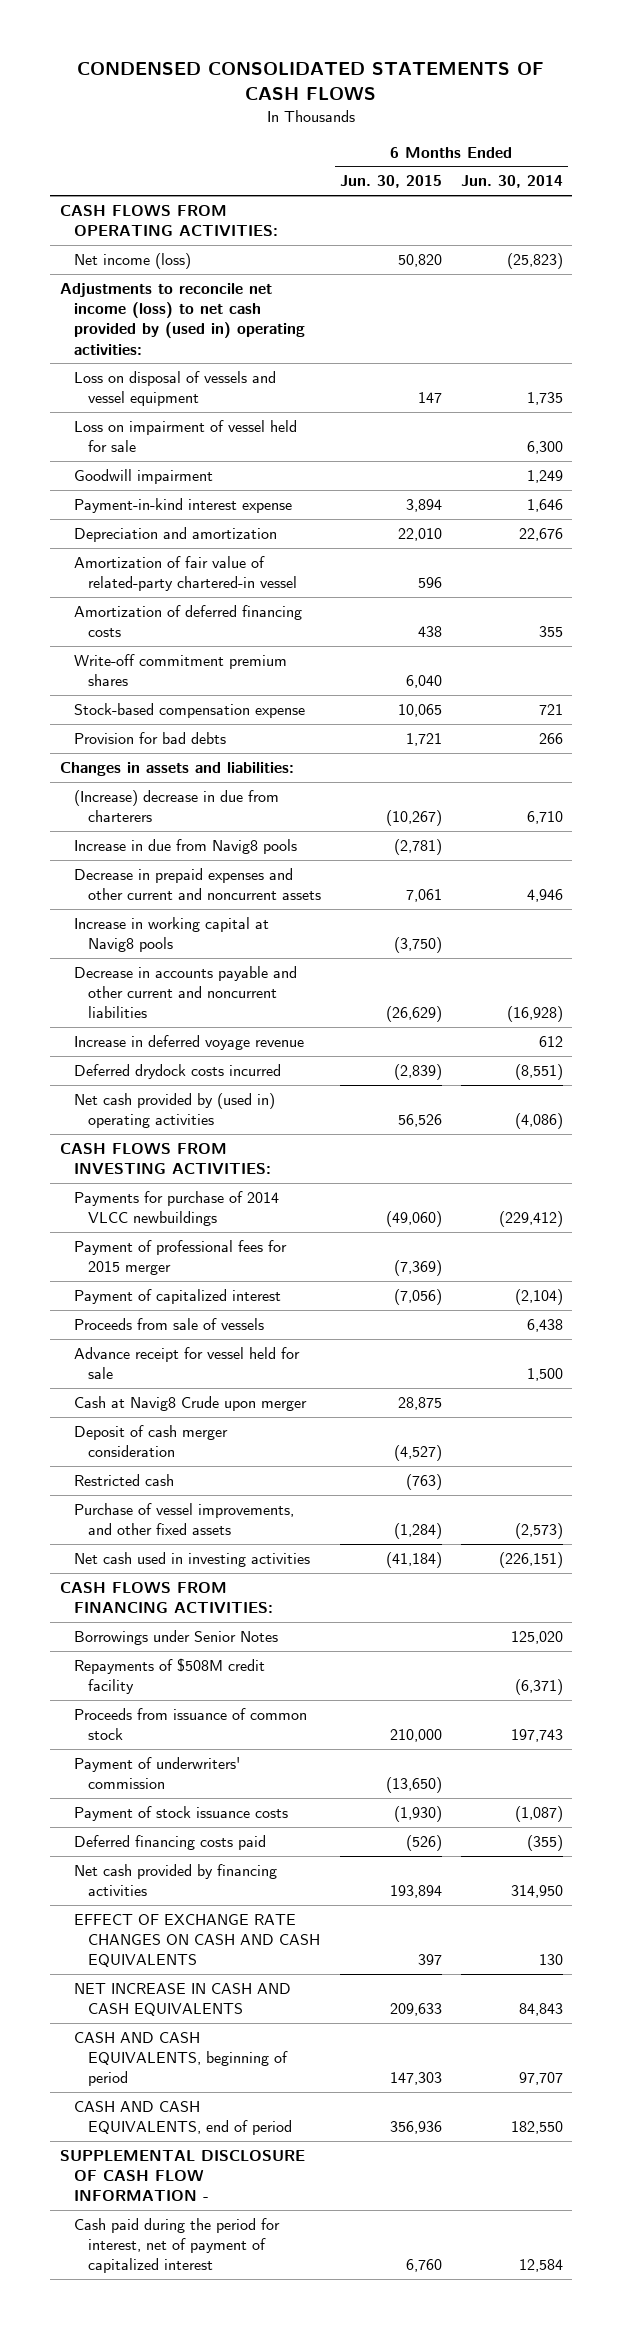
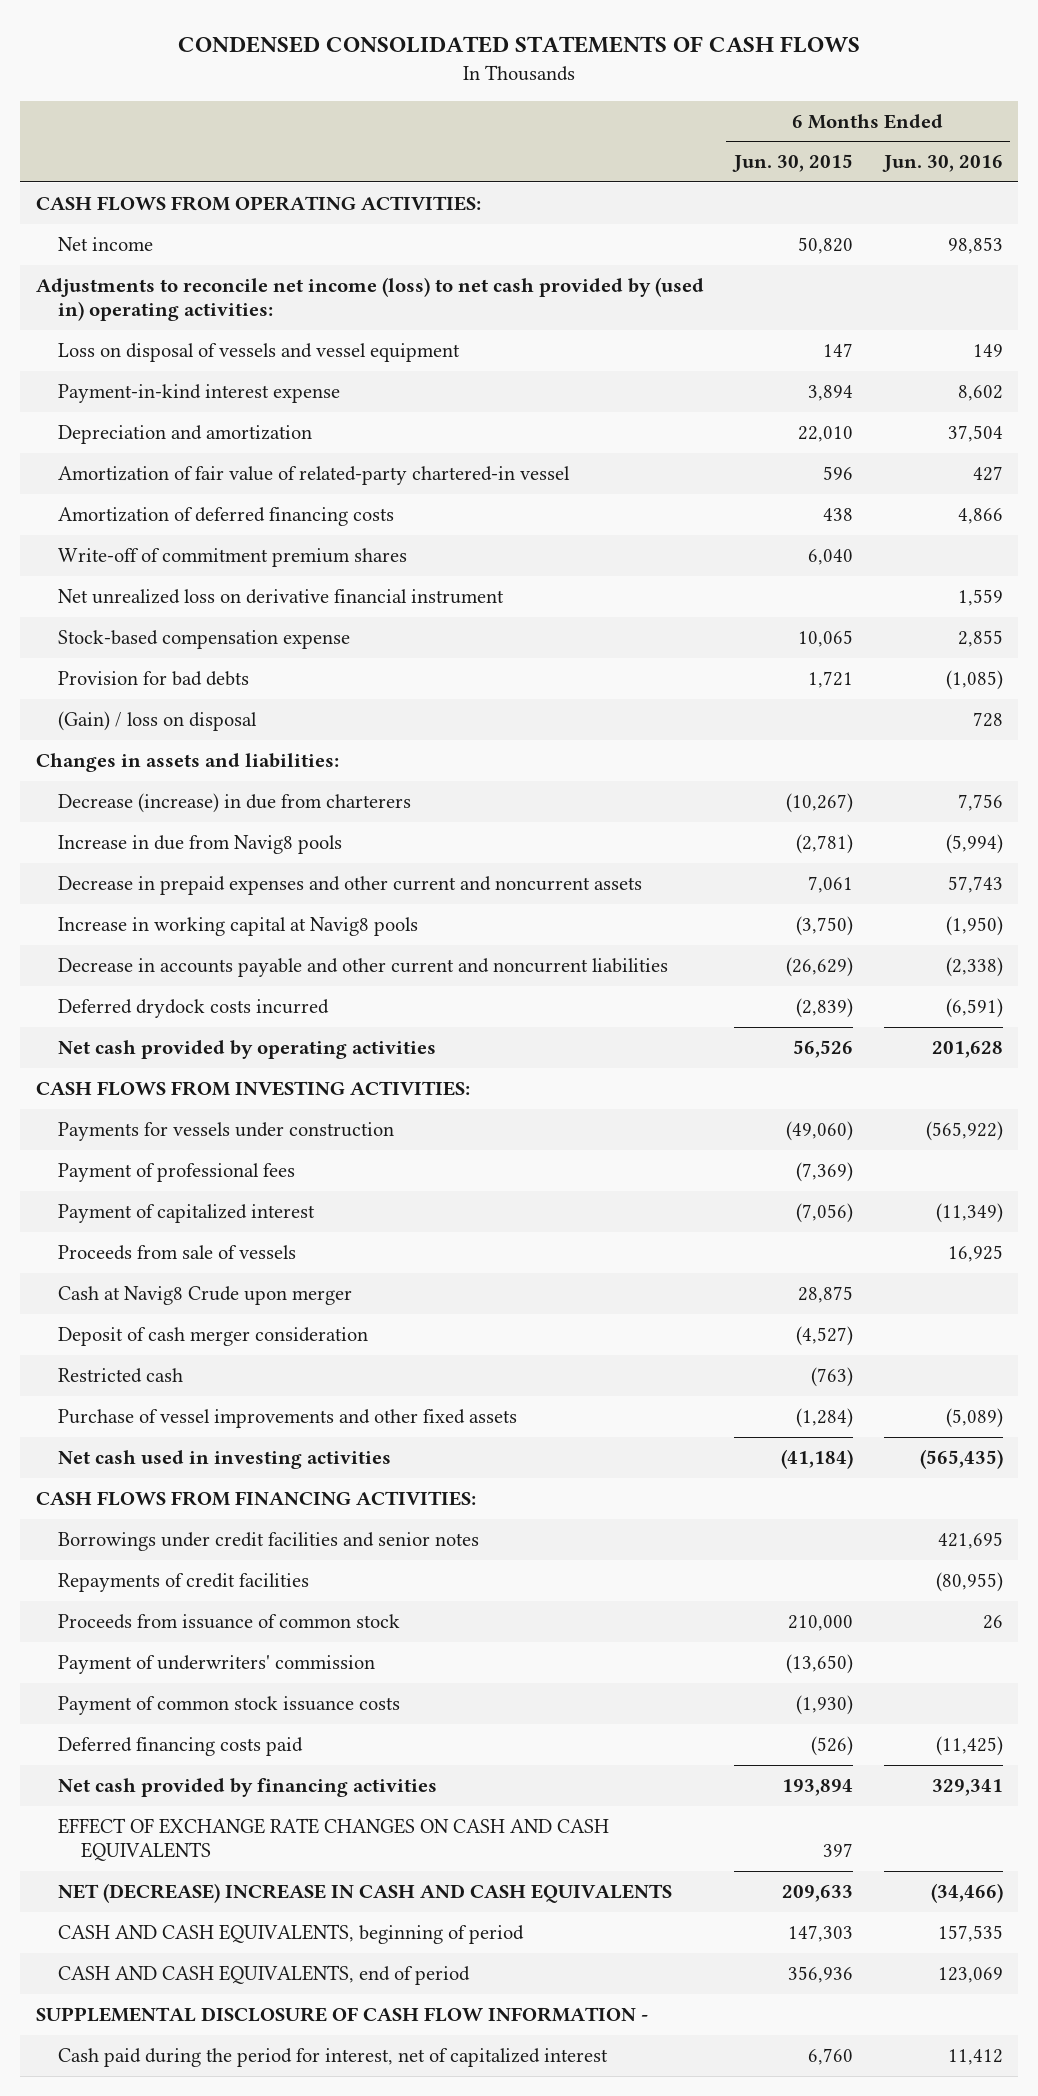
- | 6 Months Ended Jun. 30, 2015 | 6 Months Ended Jun. 30, 2014
+ | 6 Months Ended Jun. 30, 2015 | 6 Months Ended Jun. 30, 2016
- Net income (loss) | 50,820 | (25,823)
+ Net income | 50,820 | 98,853
- Loss on impairment of vessel held for sale | | 6,300
- Goodwill impairment | | 1,249
- Write-off commitment premium shares | 6,040 |
+ Write-off of commitment premium shares | 6,040 |
+ Net unrealized loss on derivative financial instrument | | 1,559
+ (Gain) / loss on disposal | | 728
- (Increase) decrease in due from charterers | (10,267) | 6,710
+ Decrease (increase) in due from charterers | (10,267) | 7,756
- Increase in deferred voyage revenue | | 612
- Net cash provided by (used in) operating activities | 56,526 | (4,086)
+ Net cash provided by operating activities | 56,526 | 201,628
- Payments for purchase of 2014 VLCC newbuildings | (49,060) | (229,412)
- Payment of professional fees for 2015 merger | (7,369) |
+ Payments for vessels under construction | (49,060) | (565,922)
+ Payment of professional fees | (7,369) |
- Advance receipt for vessel held for sale | | 1,500
- Purchase of vessel improvements, and other fixed assets | (1,284) | (2,573)
+ Purchase of vessel improvements and other fixed assets | (1,284) | (5,089)
- Borrowings under Senior Notes | | 125,020
- Repayments of $508M credit facility | | (6,371)
+ Borrowings under credit facilities and senior notes | | 421,695
+ Repayments of credit facilities | | (80,955)
- Payment of stock issuance costs | (1,930) | (1,087)
+ Payment of common stock issuance costs | (1,930) |
- NET INCREASE IN CASH AND CASH EQUIVALENTS | 209,633 | 84,843
+ NET (DECREASE) INCREASE IN CASH AND CASH EQUIVALENTS | 209,633 | (34,466)
- Cash paid during the period for interest, net of payment of capitalized interest | 6,760 | 12,584
+ Cash paid during the period for interest, net of capitalized interest | 6,760 | 11,412

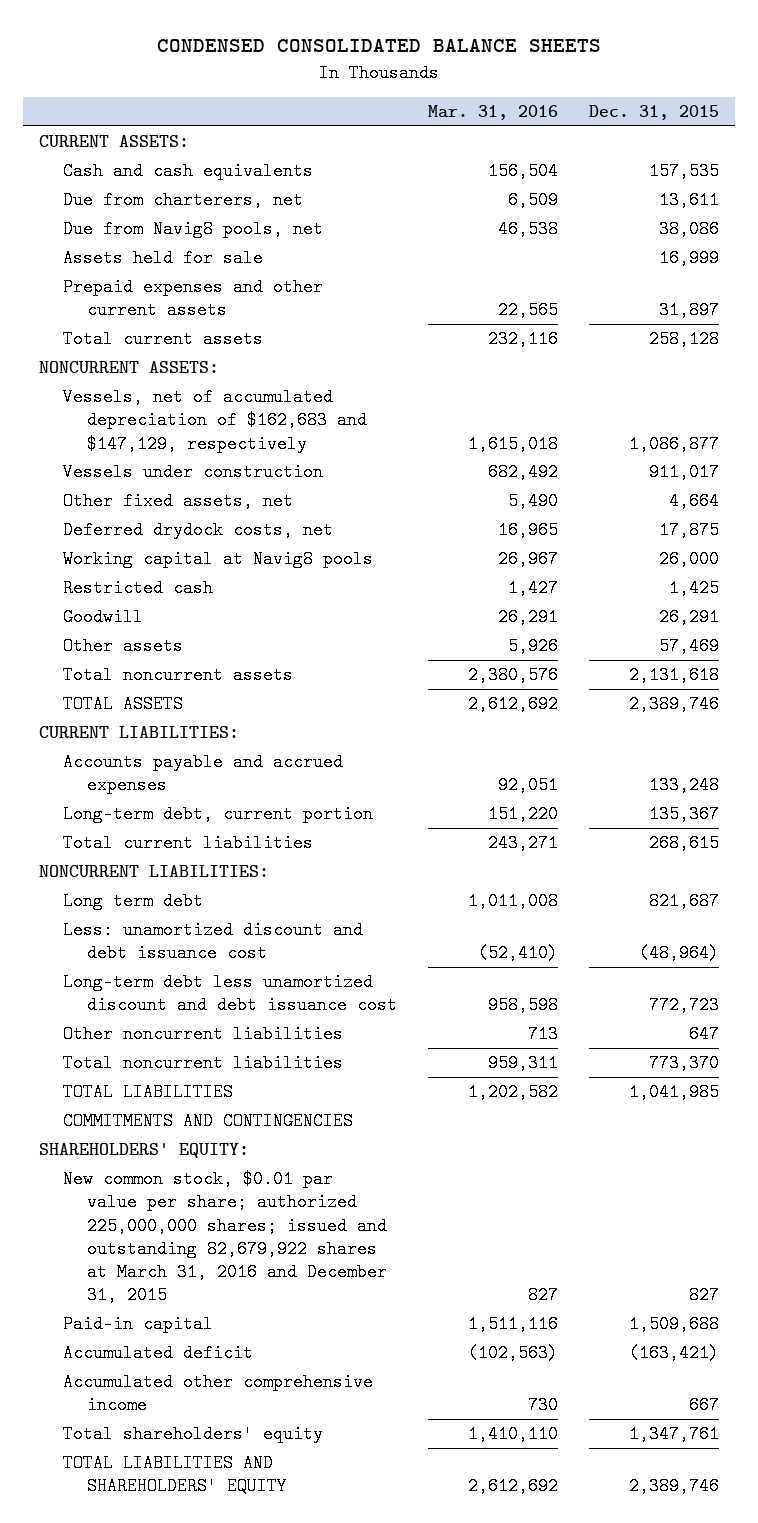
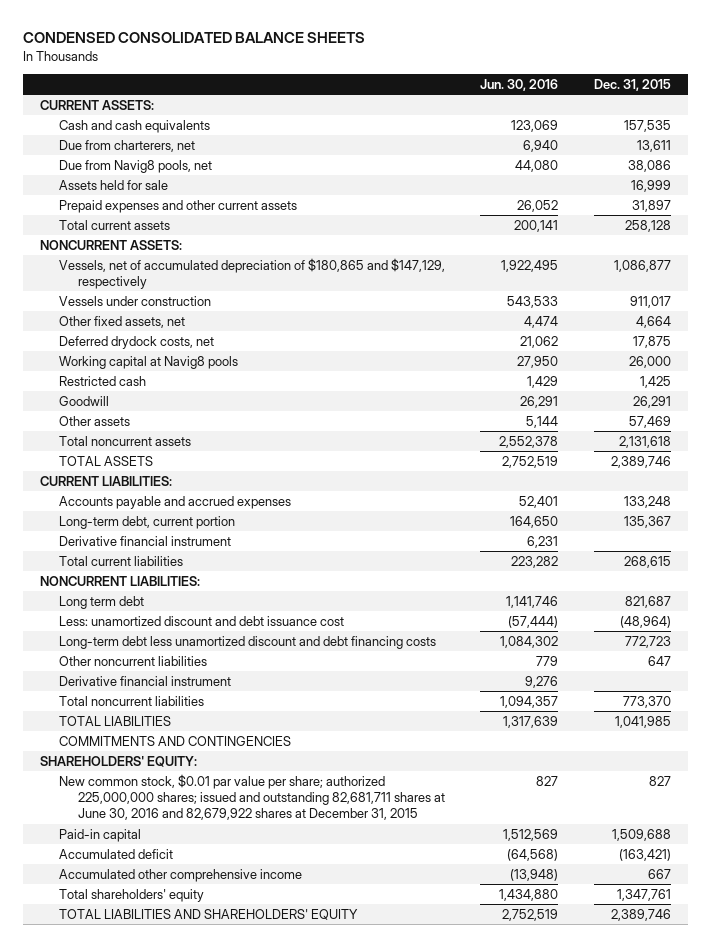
- | Mar. 31, 2016 | Dec. 31, 2015
+ | Jun. 30, 2016 | Dec. 31, 2015
- Vessels, net of accumulated depreciation of $162,683 and $147,129, respectively | 1,615,018 | 1,086,877
+ Vessels, net of accumulated depreciation of $180,865 and $147,129, respectively | 1,922,495 | 1,086,877
+ Derivative financial instrument | 6,231 |
- Long-term debt less unamortized discount and debt issuance cost | 958,598 | 772,723
+ Long-term debt less unamortized discount and debt financing costs | 1,084,302 | 772,723
+ Derivative financial instrument | 9,276 |
- New common stock, $0.01 par value per share; authorized 225,000,000 shares; issued and outstanding 82,679,922 shares at March 31, 2016 and December 31, 2015 | 827 | 827
+ New common stock, $0.01 par value per share; authorized 225,000,000 shares; issued and outstanding 82,681,711 shares at June 30, 2016 and 82,679,922 shares at December 31, 2015 | 827 | 827

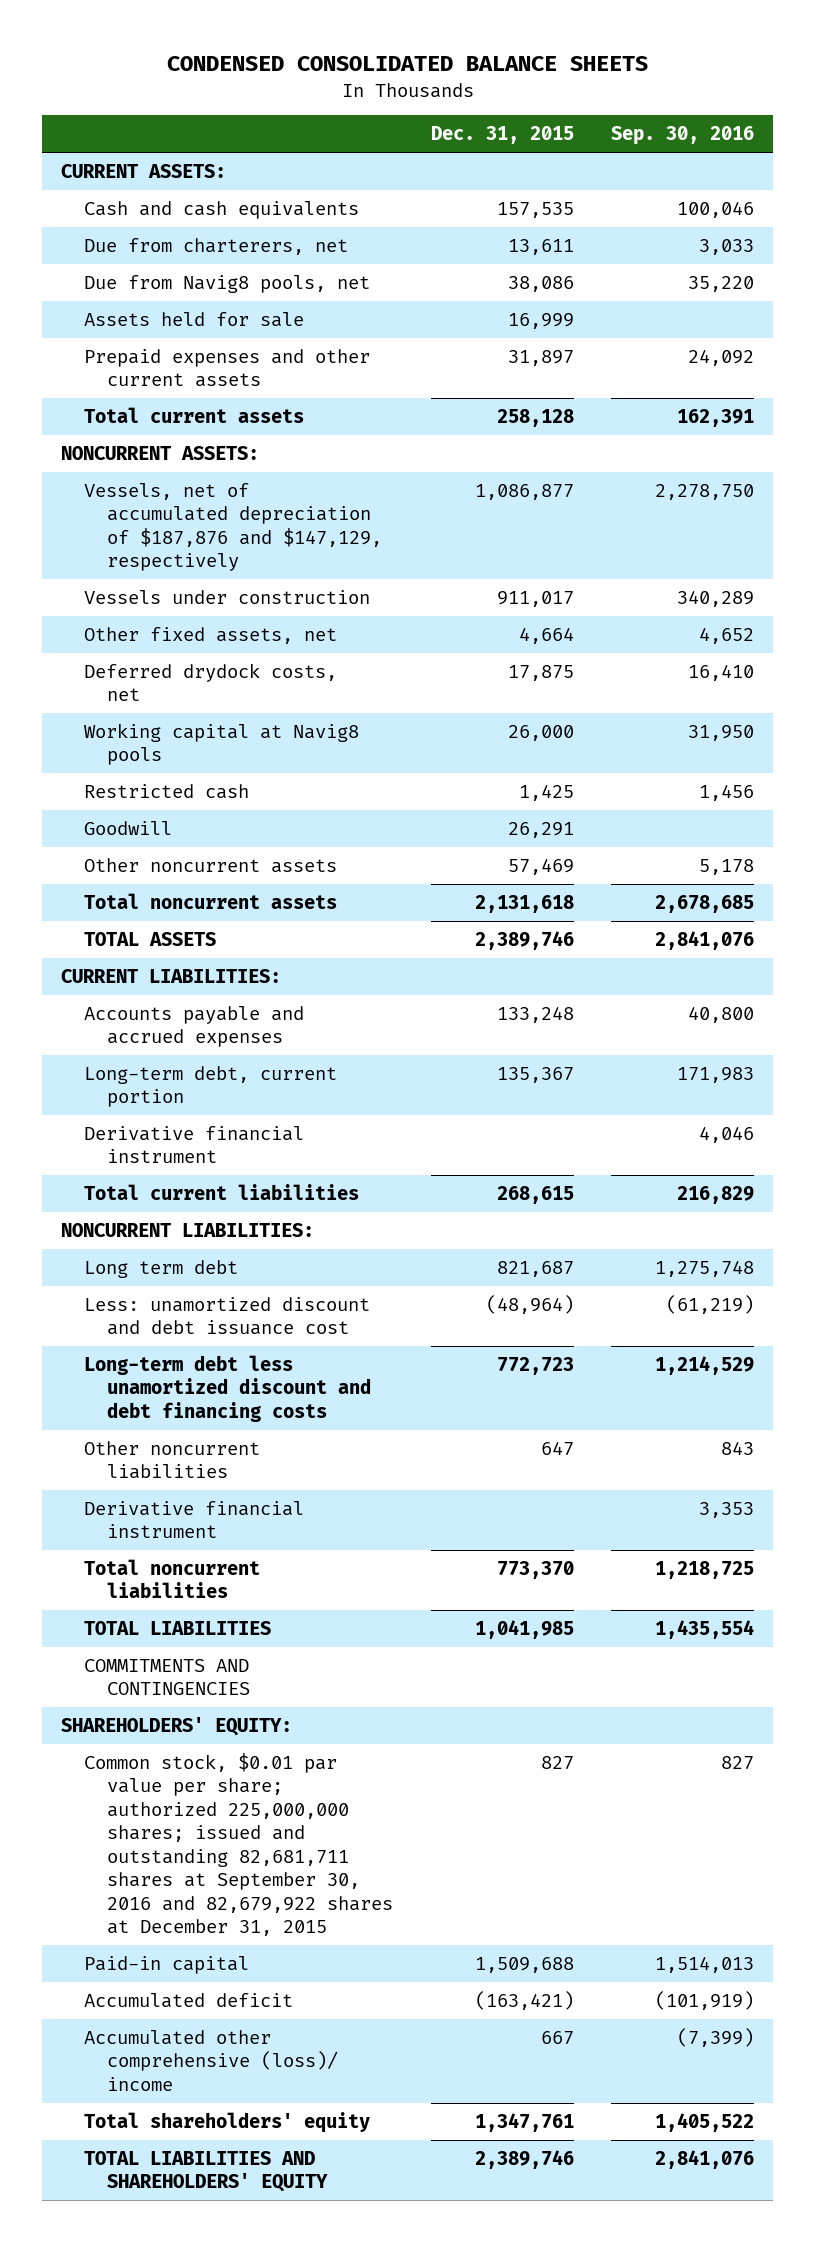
- | Jun. 30, 2016 | Dec. 31, 2015
+ | Dec. 31, 2015 | Sep. 30, 2016
- Vessels, net of accumulated depreciation of $180,865 and $147,129, respectively | 1,922,495 | 1,086,877
+ Vessels, net of accumulated depreciation of $187,876 and $147,129, respectively | 1,086,877 | 2,278,750
- Other assets | 5,144 | 57,469
+ Other noncurrent assets | 57,469 | 5,178
- New common stock, $0.01 par value per share; authorized 225,000,000 shares; issued and outstanding 82,681,711 shares at June 30, 2016 and 82,679,922 shares at December 31, 2015 | 827 | 827
+ Common stock, $0.01 par value per share; authorized 225,000,000 shares; issued and outstanding 82,681,711 shares at September 30, 2016 and 82,679,922 shares at December 31, 2015 | 827 | 827
- Accumulated other comprehensive income | (13,948) | 667
+ Accumulated other comprehensive (loss)/ income | 667 | (7,399)

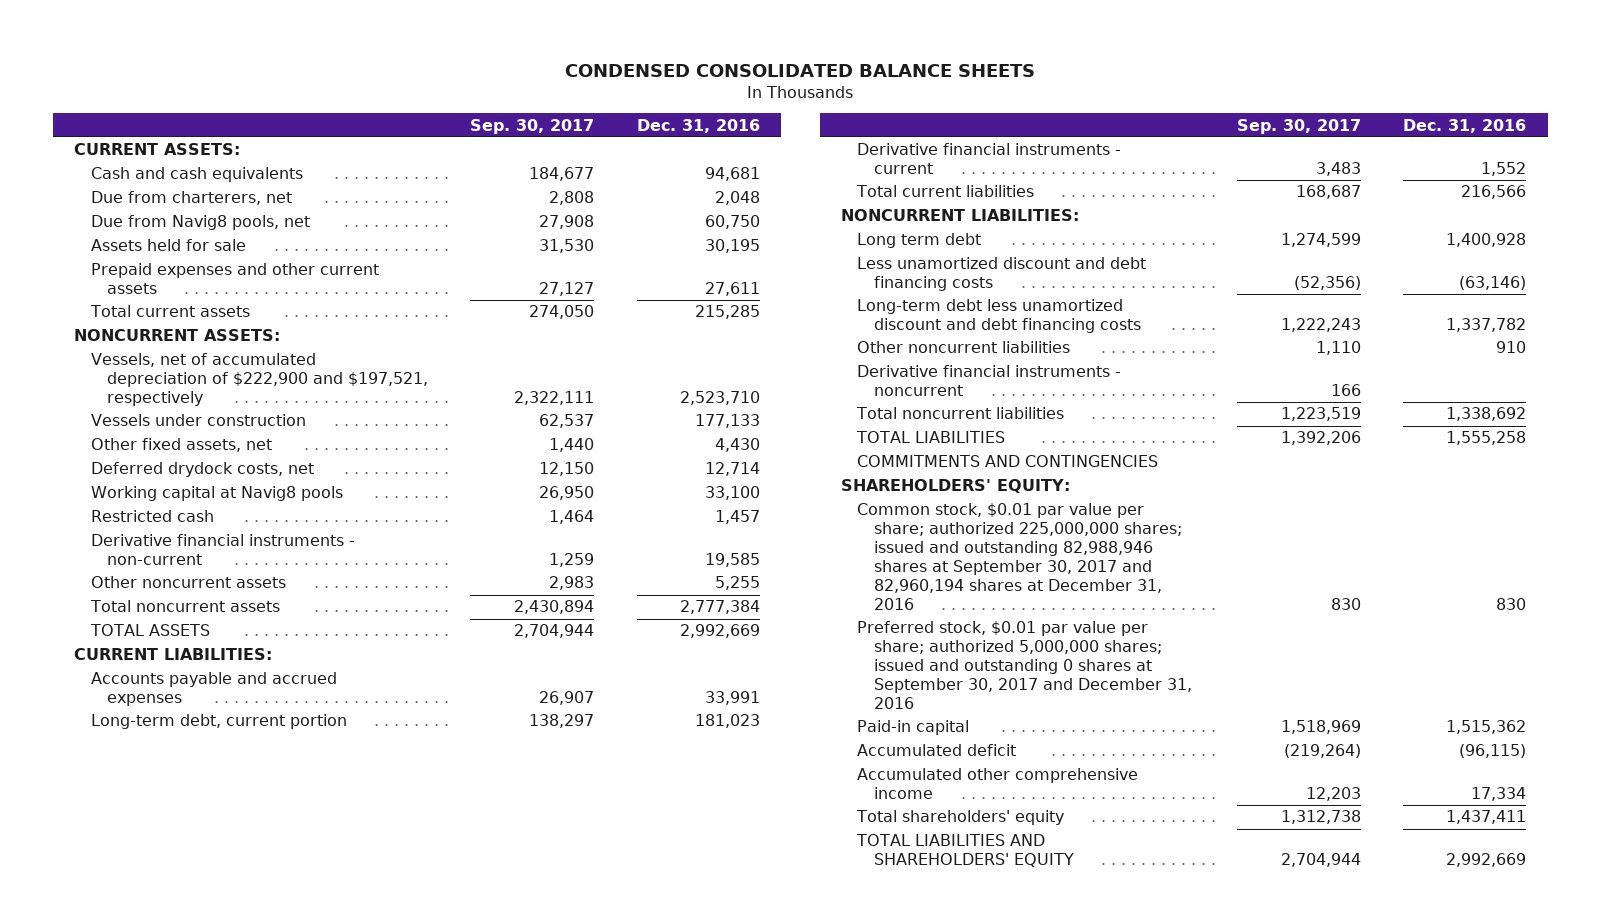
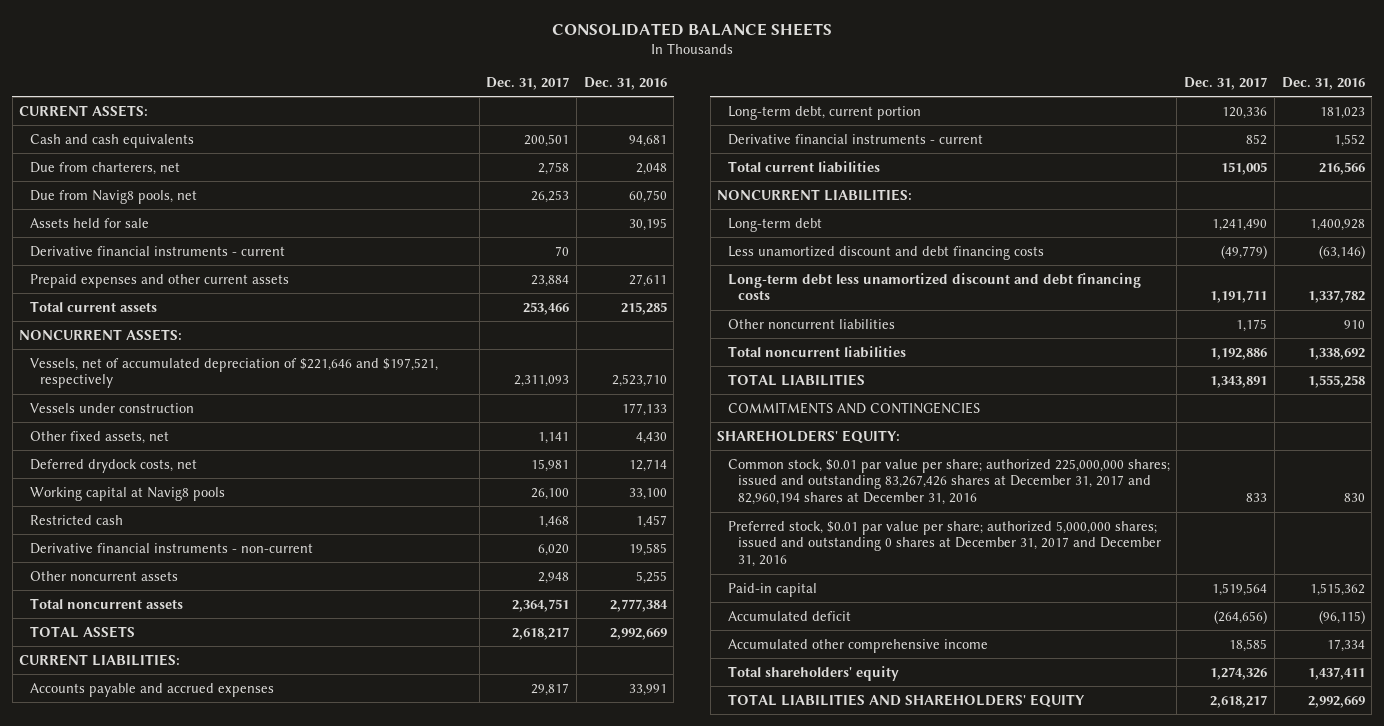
- CONDENSED CONSOLIDATED BALANCE SHEETS
+ CONSOLIDATED BALANCE SHEETS
- | Sep. 30, 2017 | Dec. 31, 2016
+ | Dec. 31, 2017 | Dec. 31, 2016
+ Derivative financial instruments - current | 70 |
- Vessels, net of accumulated depreciation of $222,900 and $197,521, respectively | 2,322,111 | 2,523,710
+ Vessels, net of accumulated depreciation of $221,646 and $197,521, respectively | 2,311,093 | 2,523,710
- Long term debt | 1,274,599 | 1,400,928
+ Long-term debt | 1,241,490 | 1,400,928
- Derivative financial instruments - noncurrent | 166 |
- Common stock, $0.01 par value per share; authorized 225,000,000 shares; issued and outstanding 82,988,946 shares at September 30, 2017 and 82,960,194 shares at December 31, 2016 | 830 | 830
- Preferred stock, $0.01 par value per share; authorized 5,000,000 shares; issued and outstanding 0 shares at September 30, 2017 and December 31, 2016
+ Common stock, $0.01 par value per share; authorized 225,000,000 shares; issued and outstanding 83,267,426 shares at December 31, 2017 and 82,960,194 shares at December 31, 2016 | 833 | 830
+ Preferred stock, $0.01 par value per share; authorized 5,000,000 shares; issued and outstanding 0 shares at December 31, 2017 and December 31, 2016

